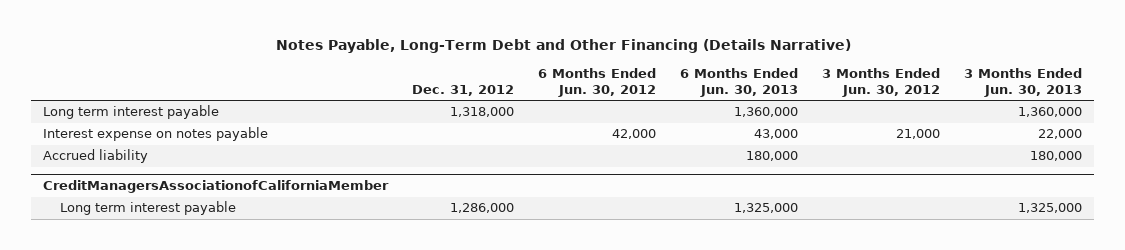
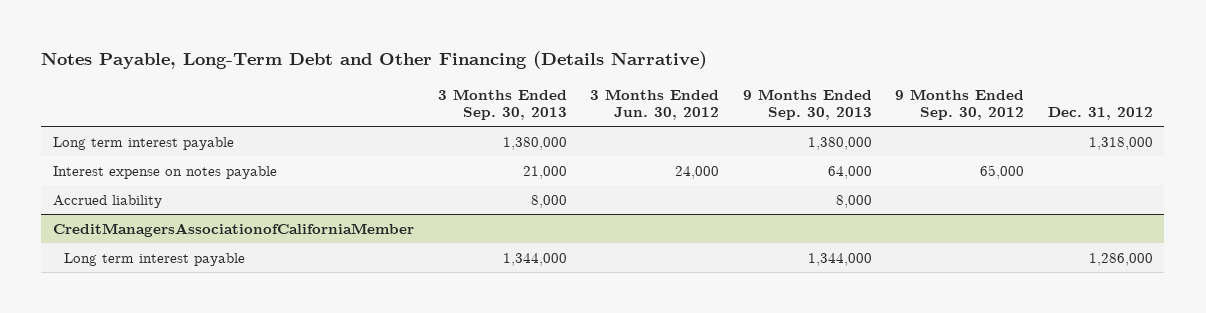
- | Dec. 31, 2012 | 6 Months Ended Jun. 30, 2012 | 6 Months Ended Jun. 30, 2013 | 3 Months Ended Jun. 30, 2012 | 3 Months Ended Jun. 30, 2013
+ | 3 Months Ended Sep. 30, 2013 | 3 Months Ended Jun. 30, 2012 | 9 Months Ended Sep. 30, 2013 | 9 Months Ended Sep. 30, 2012 | Dec. 31, 2012
- Interest expense on notes payable | | 42,000 | 43,000 | 21,000 | 22,000
+ Interest expense on notes payable | 21,000 | 24,000 | 64,000 | 65,000 |

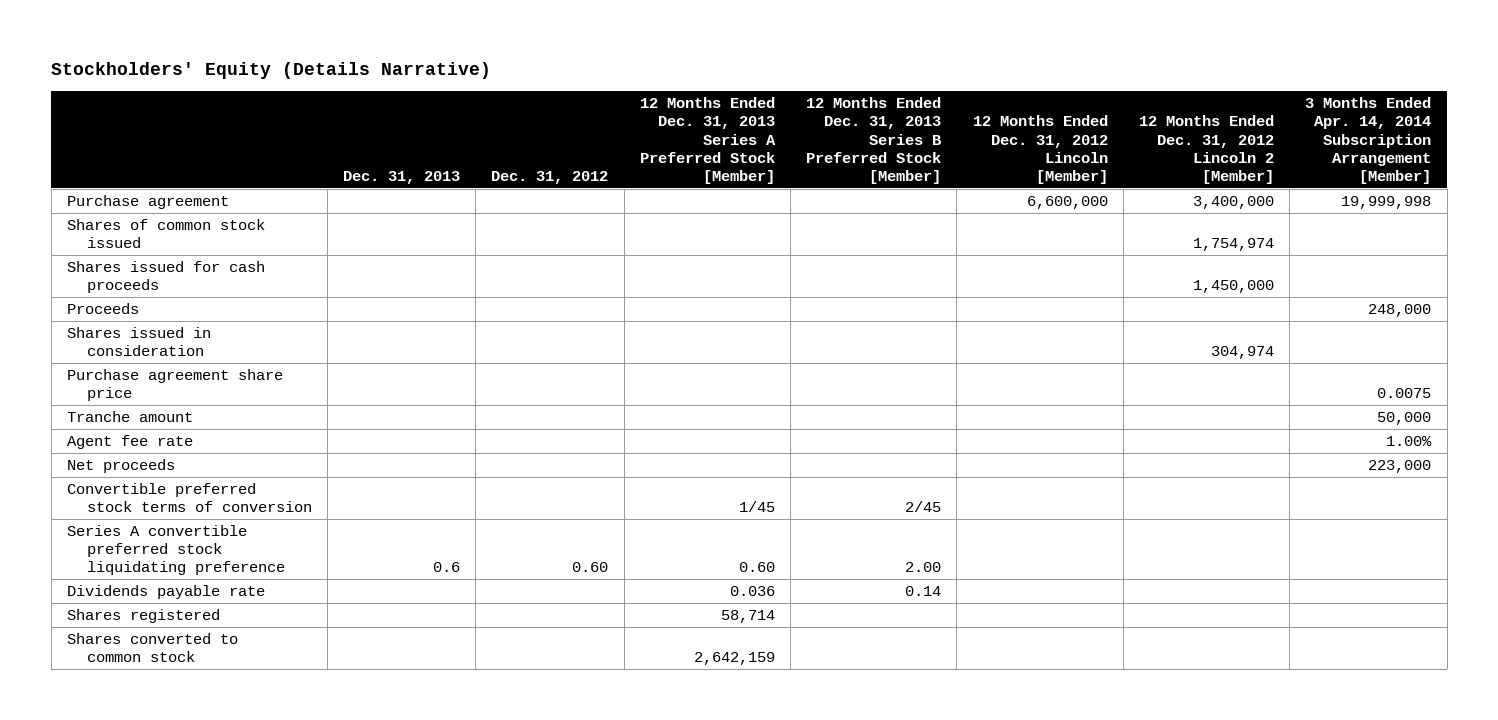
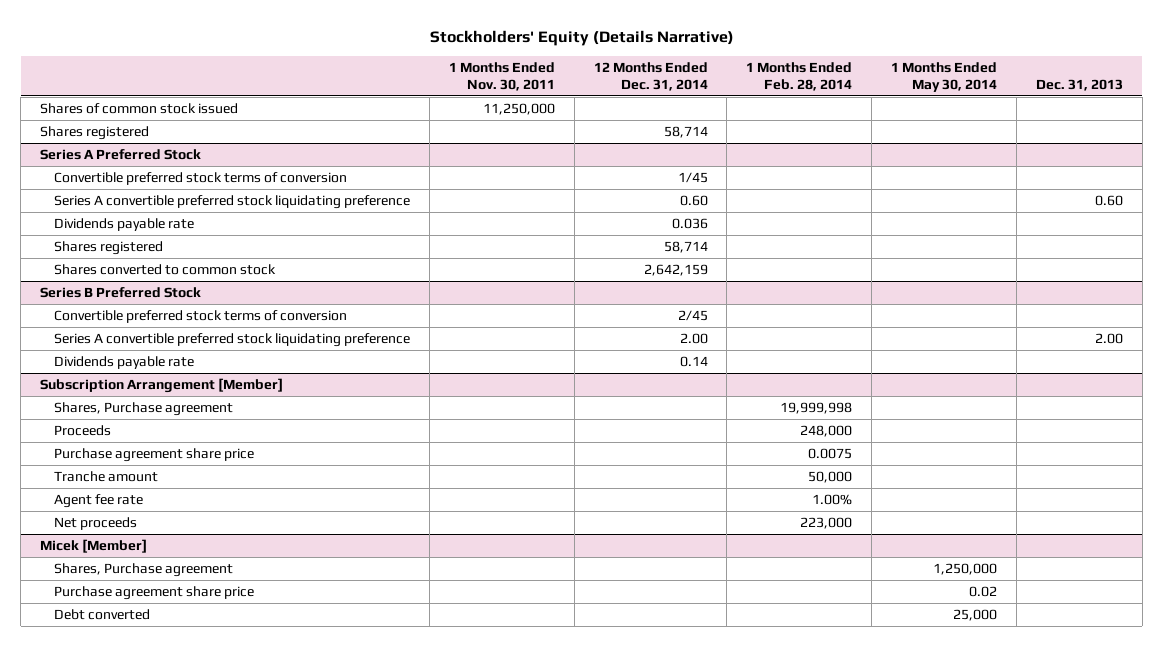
- | Dec. 31, 2013 | Dec. 31, 2012 | 12 Months Ended Dec. 31, 2013 Series A Preferred Stock [Member] | 12 Months Ended Dec. 31, 2013 Series B Preferred Stock [Member] | 12 Months Ended Dec. 31, 2012 Lincoln [Member] | 12 Months Ended Dec. 31, 2012 Lincoln 2 [Member] | 3 Months Ended Apr. 14, 2014 Subscription Arrangement [Member]
+ | 1 Months Ended Nov. 30, 2011 | 12 Months Ended Dec. 31, 2014 | 1 Months Ended Feb. 28, 2014 | 1 Months Ended May 30, 2014 | Dec. 31, 2013
- Purchase agreement | | | | | 6,600,000 | 3,400,000 | 19,999,998
- Shares issued for cash proceeds | | | | | | 1,450,000 |
- Proceeds | | | | | | | 248,000
- Shares issued in consideration | | | | | | 304,974 |
- Purchase agreement share price | | | | | | | 0.0075
- Tranche amount | | | | | | | 50,000
- Agent fee rate | | | | | | | 1.00%
- Net proceeds | | | | | | | 223,000
- Convertible preferred stock terms of conversion | | | 1/45 | 2/45 | | |
- Series A convertible preferred stock liquidating preference | 0.6 | 0.60 | 0.60 | 2.00 | | |
- Dividends payable rate | | | 0.036 | 0.14 | | |
- Shares converted to common stock | | | 2,642,159 | | | |
+ Series A Preferred Stock
+ Convertible preferred stock terms of conversion | | 1/45 | | |
+ Series A convertible preferred stock liquidating preference | | 0.60 | | | 0.60
+ Dividends payable rate | | 0.036 | | |
+ Shares registered | | 58,714 | | |
+ Shares converted to common stock | | 2,642,159 | | |
+ Series B Preferred Stock
+ Convertible preferred stock terms of conversion | | 2/45 | | |
+ Series A convertible preferred stock liquidating preference | | 2.00 | | | 2.00
+ Dividends payable rate | | 0.14 | | |
+ Subscription Arrangement [Member]
+ Shares, Purchase agreement | | | 19,999,998 | |
+ Proceeds | | | 248,000 | |
+ Purchase agreement share price | | | 0.0075 | |
+ Tranche amount | | | 50,000 | |
+ Agent fee rate | | | 1.00% | |
+ Net proceeds | | | 223,000 | |
+ Micek [Member]
+ Shares, Purchase agreement | | | | 1,250,000 |
+ Purchase agreement share price | | | | 0.02 |
+ Debt converted | | | | 25,000 |

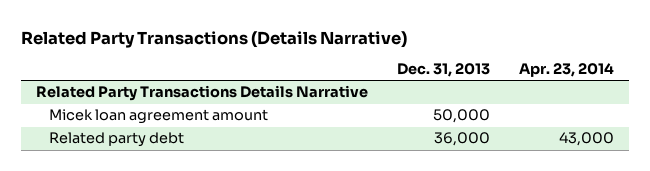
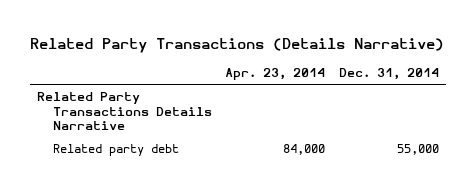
- | Dec. 31, 2013 | Apr. 23, 2014
+ | Apr. 23, 2014 | Dec. 31, 2014
- Micek loan agreement amount | 50,000 |
- Related party debt | 36,000 | 43,000
+ Related party debt | 84,000 | 55,000

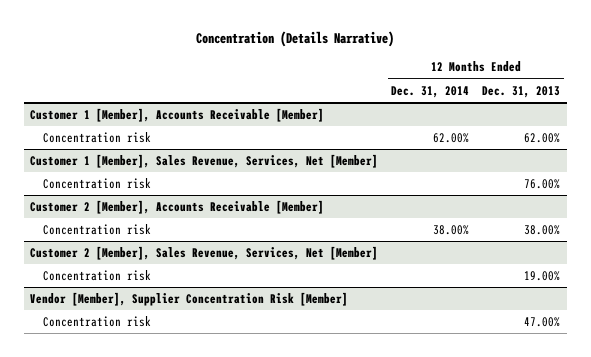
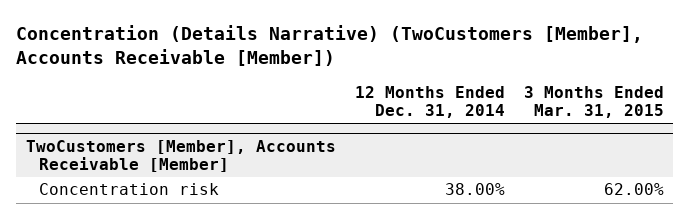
- Concentration (Details Narrative)
+ Concentration (Details Narrative) (TwoCustomers [Member], Accounts Receivable [Member])
- | 12 Months Ended Dec. 31, 2014 | 12 Months Ended Dec. 31, 2013
+ | 12 Months Ended Dec. 31, 2014 | 3 Months Ended Mar. 31, 2015
- Customer 1 [Member], Accounts Receivable [Member]
- Concentration risk | 62.00% | 62.00%
- Customer 1 [Member], Sales Revenue, Services, Net [Member]
- Concentration risk | | 76.00%
- Customer 2 [Member], Accounts Receivable [Member]
+ TwoCustomers [Member], Accounts Receivable [Member]
- Customer 2 [Member], Sales Revenue, Services, Net [Member]
- Concentration risk | | 19.00%
- Vendor [Member], Supplier Concentration Risk [Member]
- Concentration risk | | 47.00%

